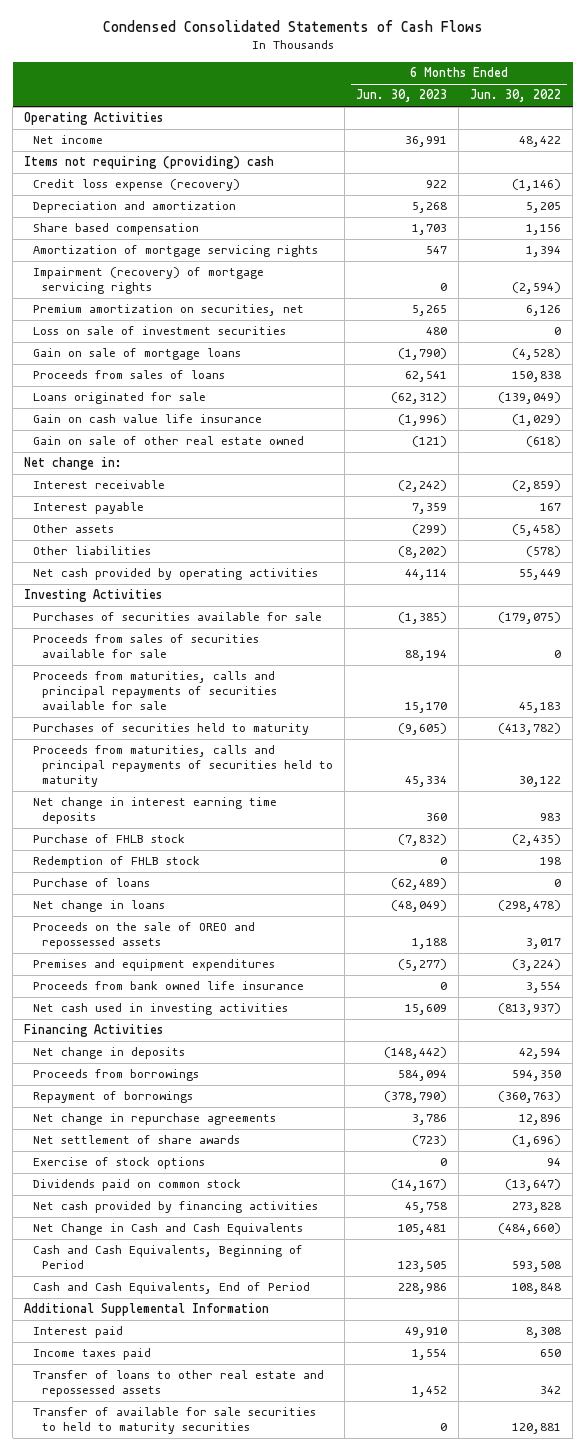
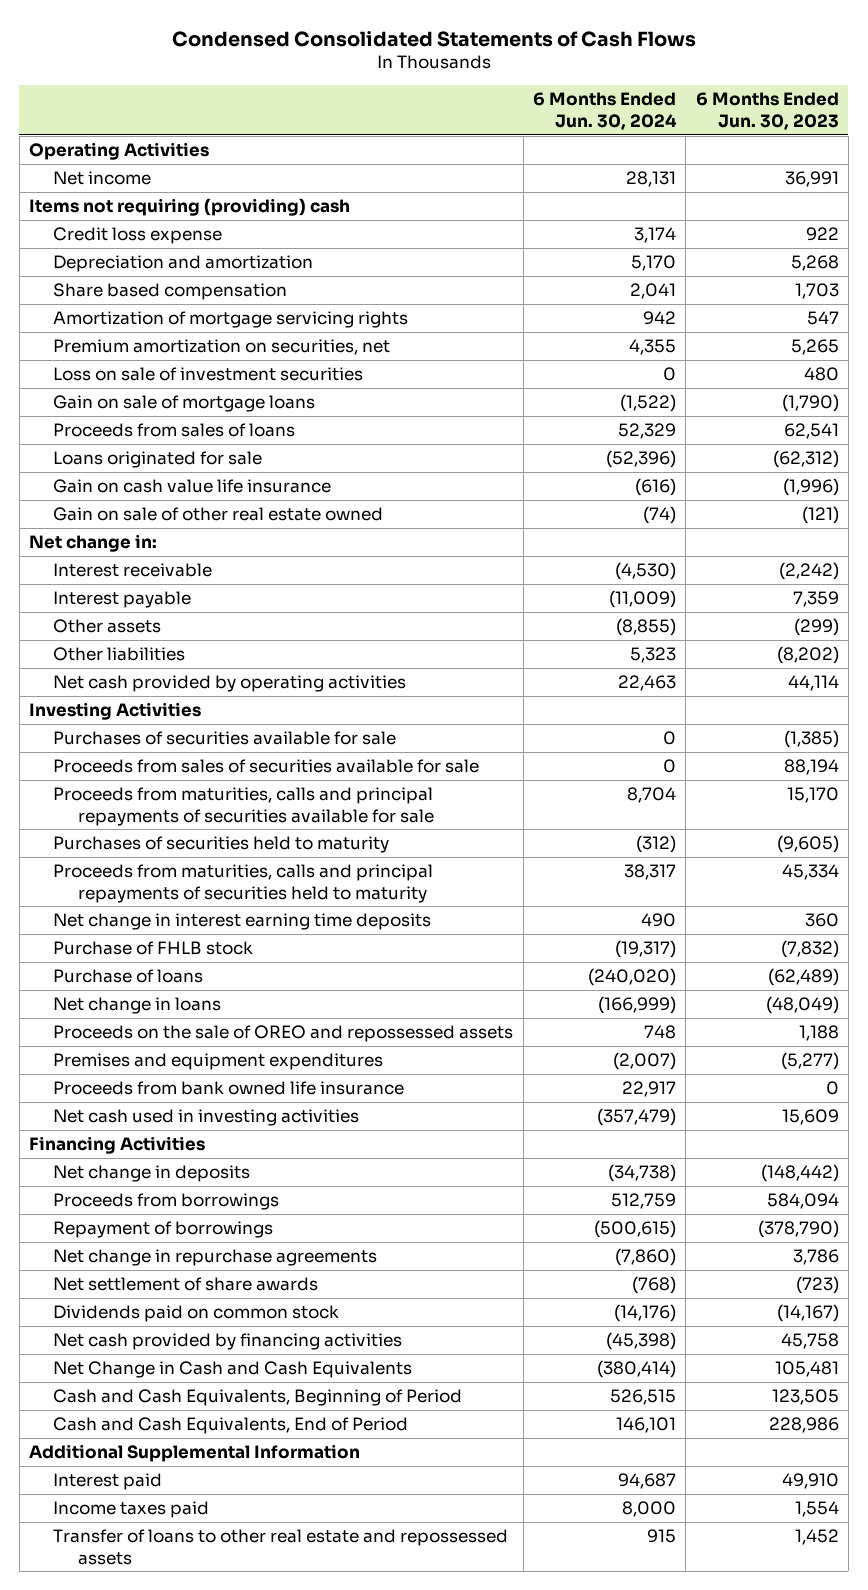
- | 6 Months Ended Jun. 30, 2023 | 6 Months Ended Jun. 30, 2022
+ | 6 Months Ended Jun. 30, 2024 | 6 Months Ended Jun. 30, 2023
- Credit loss expense (recovery) | 922 | (1,146)
+ Credit loss expense | 3,174 | 922
- Impairment (recovery) of mortgage servicing rights | 0 | (2,594)
- Redemption of FHLB stock | 0 | 198
- Exercise of stock options | 0 | 94
- Transfer of available for sale securities to held to maturity securities | 0 | 120,881

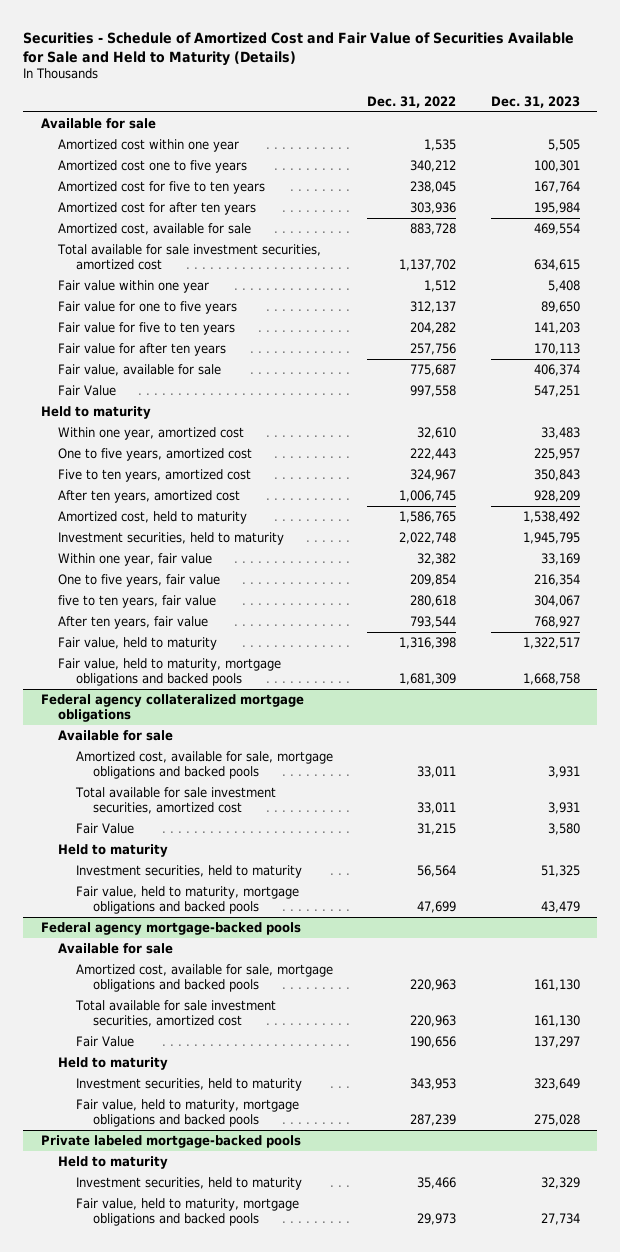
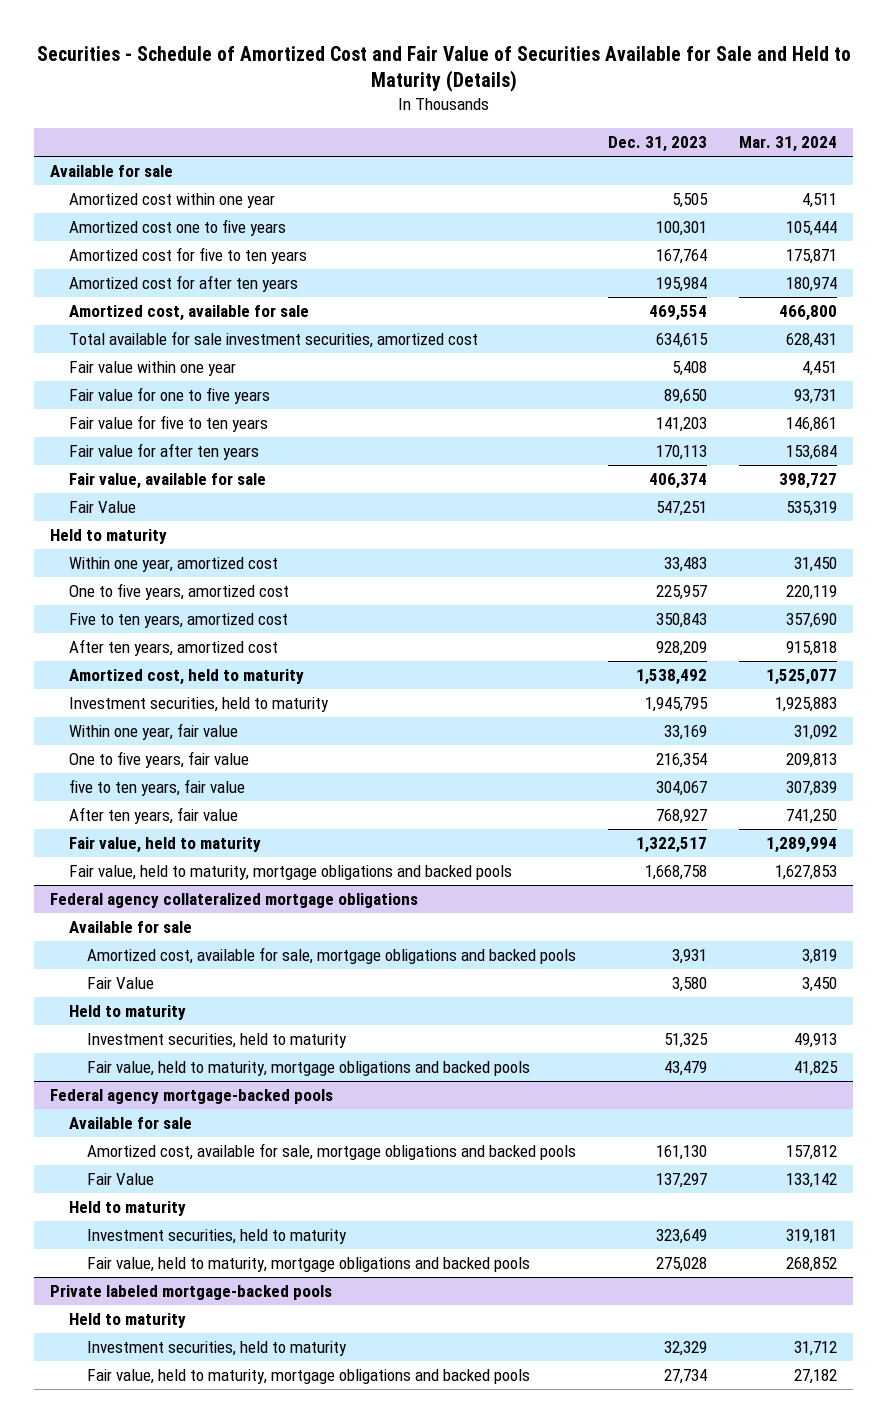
- | Dec. 31, 2022 | Dec. 31, 2023
+ | Dec. 31, 2023 | Mar. 31, 2024
@ Federal agency collateralized mortgage obligations
- Total available for sale investment securities, amortized cost | 33,011 | 3,931
@ Federal agency mortgage-backed pools
- Total available for sale investment securities, amortized cost | 220,963 | 161,130

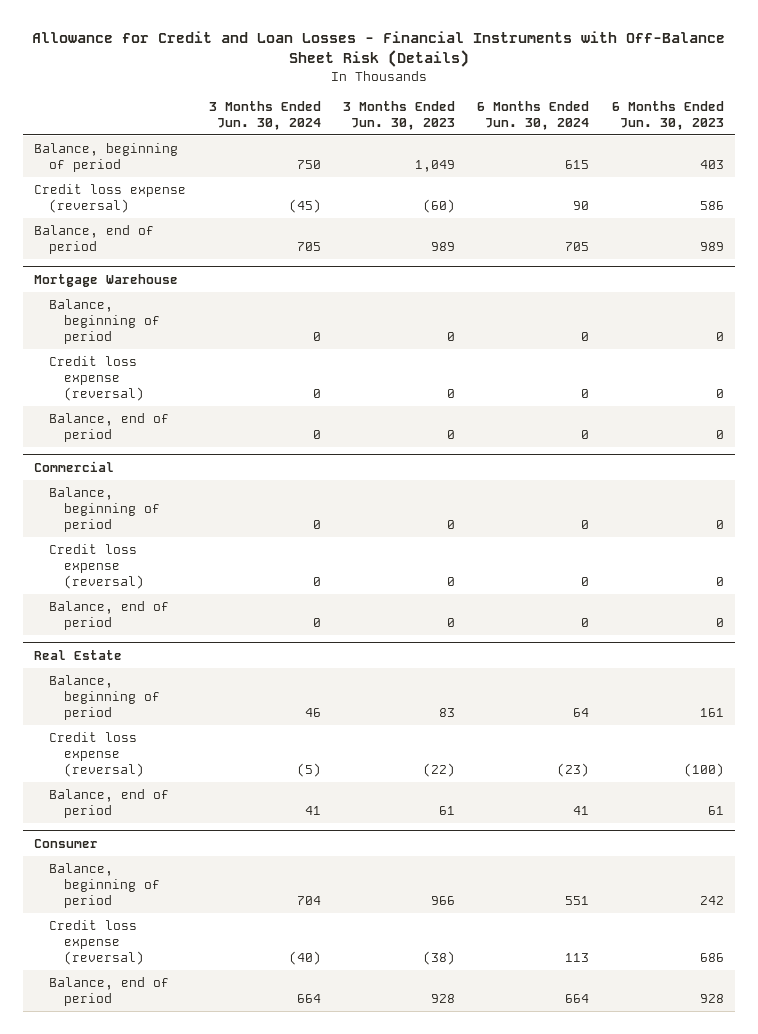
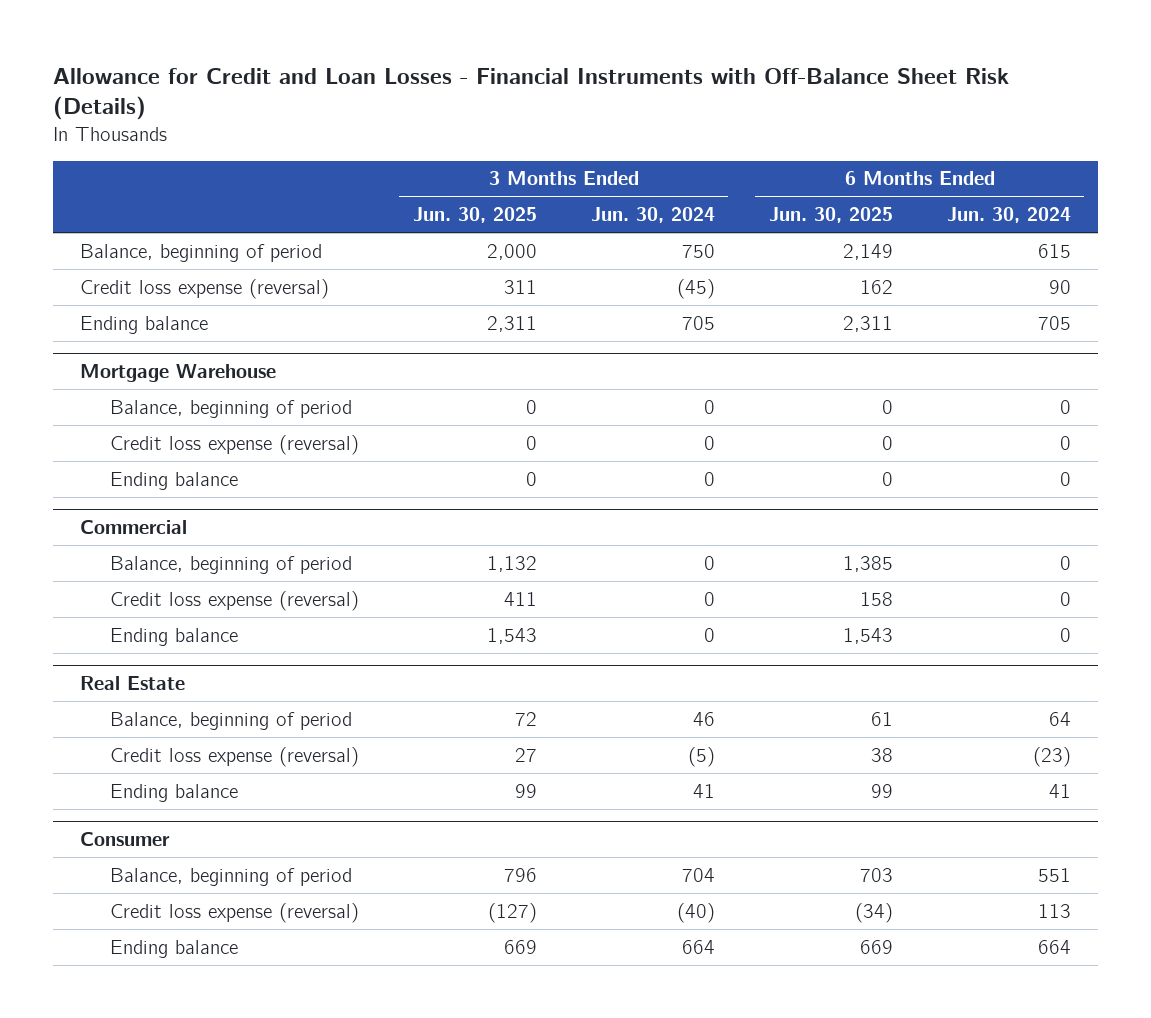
- | 3 Months Ended Jun. 30, 2024 | 3 Months Ended Jun. 30, 2023 | 6 Months Ended Jun. 30, 2024 | 6 Months Ended Jun. 30, 2023
+ | 3 Months Ended Jun. 30, 2025 | 3 Months Ended Jun. 30, 2024 | 6 Months Ended Jun. 30, 2025 | 6 Months Ended Jun. 30, 2024
- Balance, end of period | 705 | 989 | 705 | 989
+ Ending balance | 2,311 | 705 | 2,311 | 705
@ Mortgage Warehouse
- Balance, end of period | 0 | 0 | 0 | 0
+ Ending balance | 0 | 0 | 0 | 0
@ Commercial
- Balance, end of period | 0 | 0 | 0 | 0
+ Ending balance | 1,543 | 0 | 1,543 | 0
@ Real Estate
- Balance, end of period | 41 | 61 | 41 | 61
+ Ending balance | 99 | 41 | 99 | 41
@ Consumer
- Balance, end of period | 664 | 928 | 664 | 928
+ Ending balance | 669 | 664 | 669 | 664

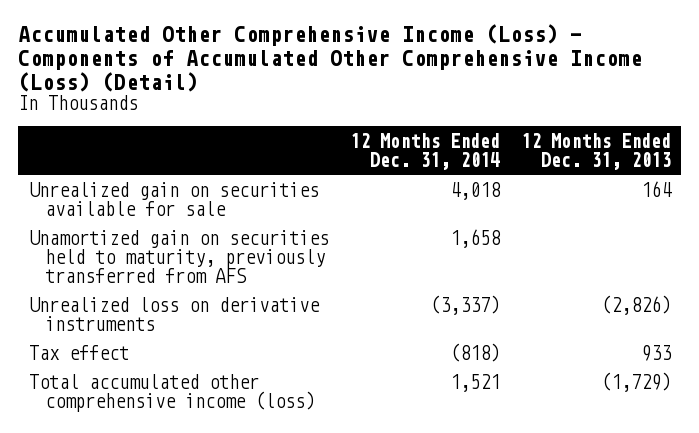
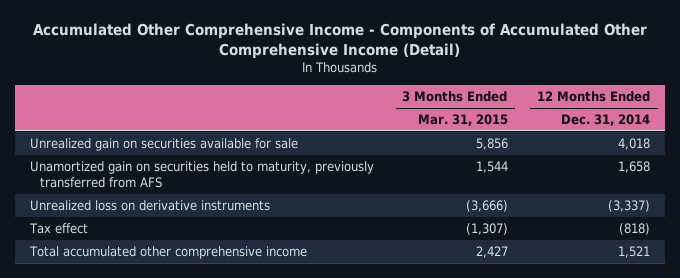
- Accumulated Other Comprehensive Income (Loss) - Components of Accumulated Other Comprehensive Income (Loss) (Detail)
+ Accumulated Other Comprehensive Income - Components of Accumulated Other Comprehensive Income (Detail)
- | 12 Months Ended Dec. 31, 2014 | 12 Months Ended Dec. 31, 2013
+ | 3 Months Ended Mar. 31, 2015 | 12 Months Ended Dec. 31, 2014
- Total accumulated other comprehensive income (loss) | 1,521 | (1,729)
+ Total accumulated other comprehensive income | 2,427 | 1,521

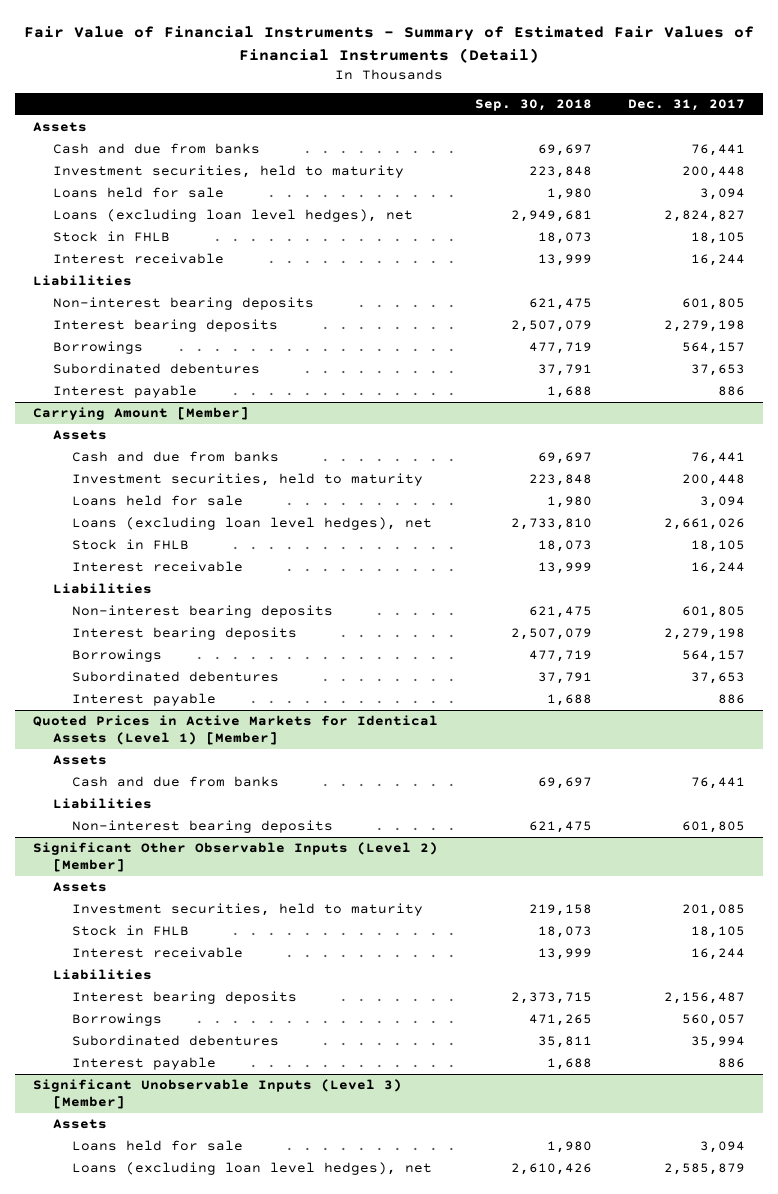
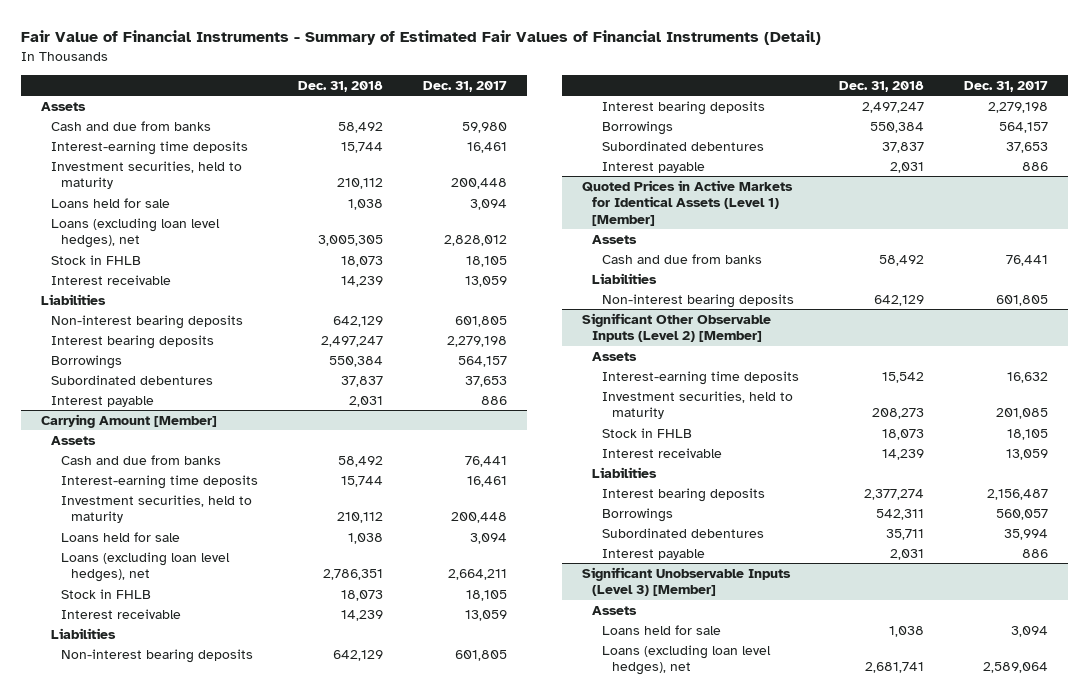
- | Sep. 30, 2018 | Dec. 31, 2017
+ | Dec. 31, 2018 | Dec. 31, 2017
- Cash and due from banks | 69,697 | 76,441
+ Cash and due from banks | 58,492 | 59,980
+ Interest-earning time deposits | 15,744 | 16,461
- Loans (excluding loan level hedges), net | 2,949,681 | 2,824,827
+ Loans (excluding loan level hedges), net | 3,005,305 | 2,828,012
- Interest receivable | 13,999 | 16,244
+ Interest receivable | 14,239 | 13,059
@ Carrying Amount [Member]
+ Interest-earning time deposits | 15,744 | 16,461
- Loans (excluding loan level hedges), net | 2,733,810 | 2,661,026
+ Loans (excluding loan level hedges), net | 2,786,351 | 2,664,211
- Interest receivable | 13,999 | 16,244
+ Interest receivable | 14,239 | 13,059
@ Significant Other Observable Inputs (Level 2) [Member]
+ Interest-earning time deposits | 15,542 | 16,632
- Interest receivable | 13,999 | 16,244
+ Interest receivable | 14,239 | 13,059
@ Significant Unobservable Inputs (Level 3) [Member]
- Loans (excluding loan level hedges), net | 2,610,426 | 2,585,879
+ Loans (excluding loan level hedges), net | 2,681,741 | 2,589,064

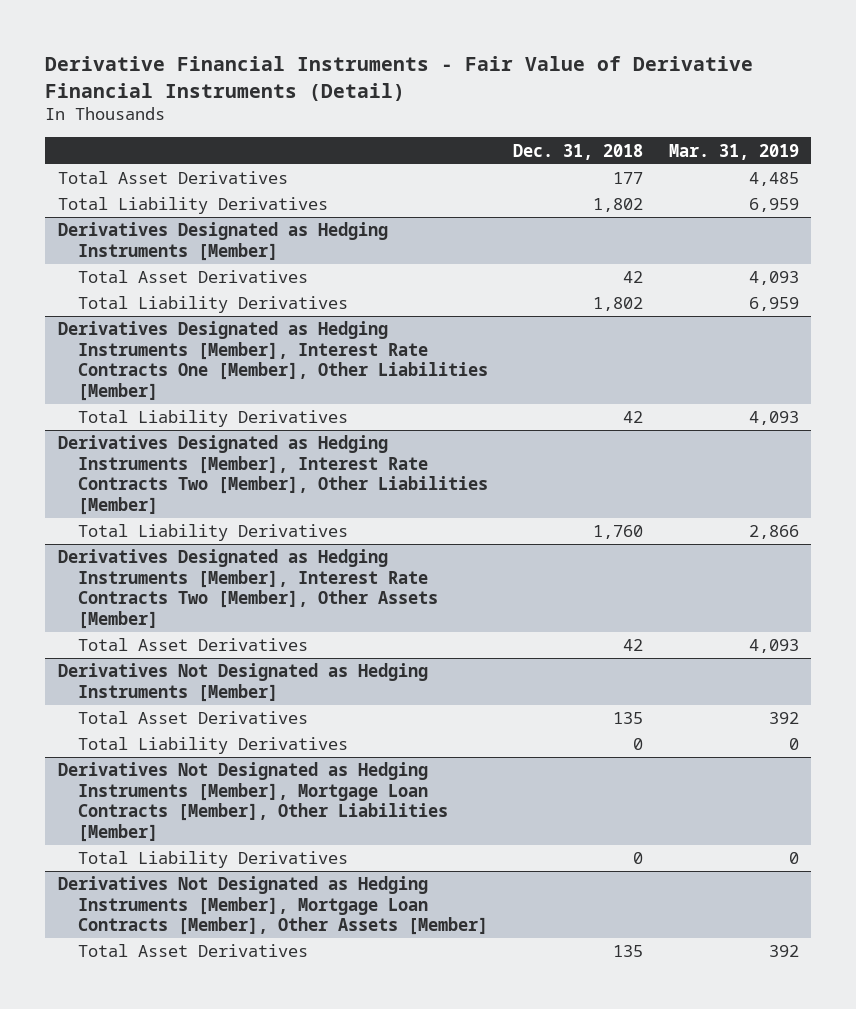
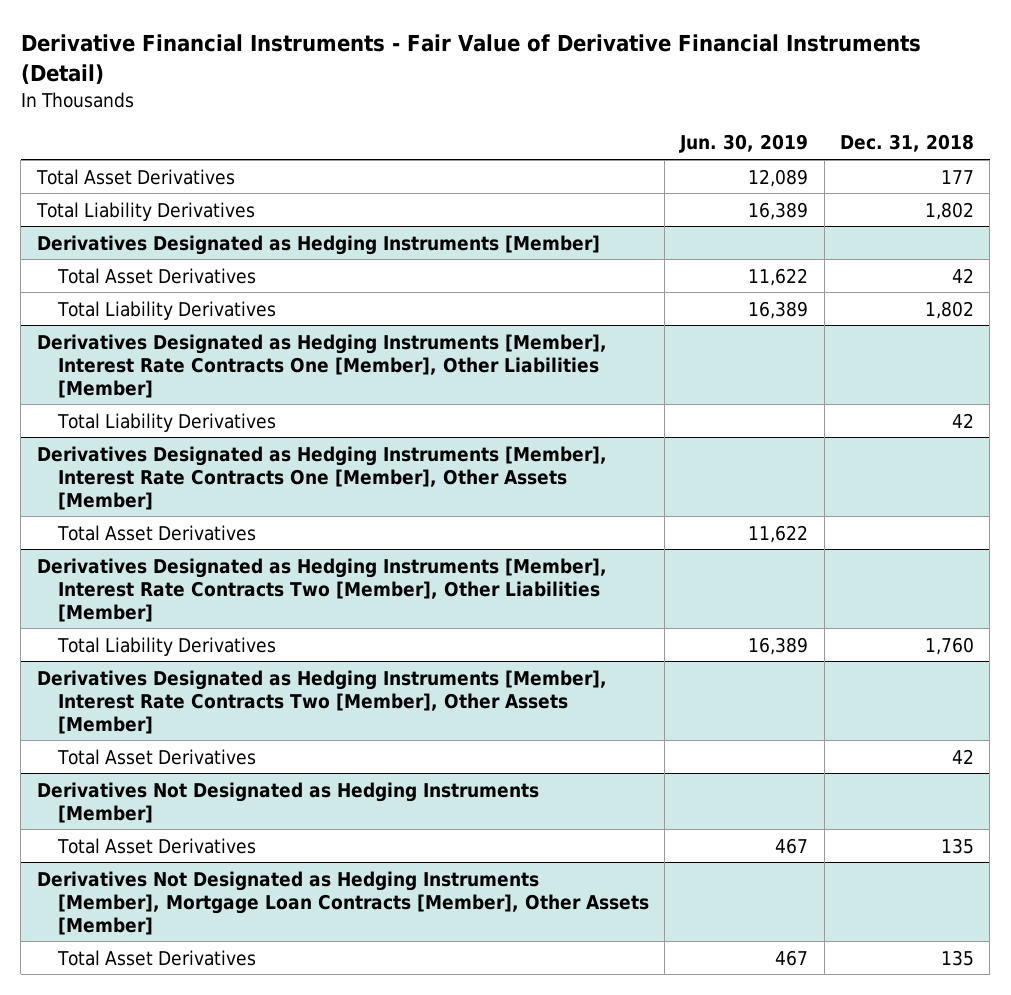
- | Dec. 31, 2018 | Mar. 31, 2019
+ | Jun. 30, 2019 | Dec. 31, 2018
+ Derivatives Designated as Hedging Instruments [Member], Interest Rate Contracts One [Member], Other Assets [Member]
+ Total Asset Derivatives | 11,622 |
@ Derivatives Not Designated as Hedging Instruments [Member]
- Total Liability Derivatives | 0 | 0
- Derivatives Not Designated as Hedging Instruments [Member], Mortgage Loan Contracts [Member], Other Liabilities [Member]
- Total Liability Derivatives | 0 | 0

